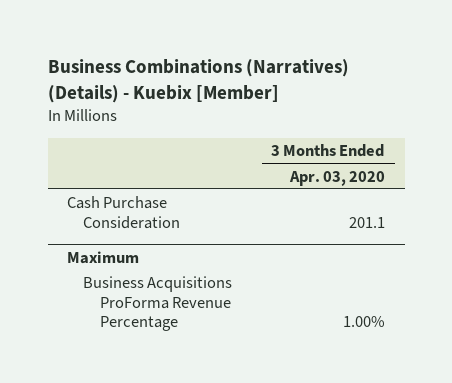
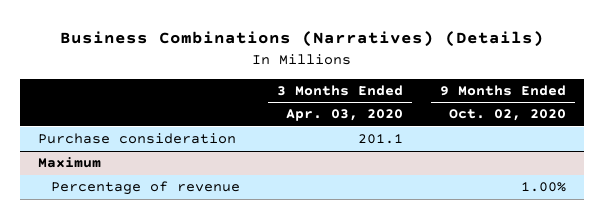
- Business Combinations (Narratives) (Details) - Kuebix [Member]
+ Business Combinations (Narratives) (Details)
- | 3 Months Ended Apr. 03, 2020
+ | 3 Months Ended Apr. 03, 2020 | 9 Months Ended Oct. 02, 2020
- Cash Purchase Consideration | 201.1
+ Purchase consideration | 201.1 |
@ Maximum
- Business Acquisitions ProForma Revenue Percentage | 1.00%
+ Percentage of revenue | | 1.00%

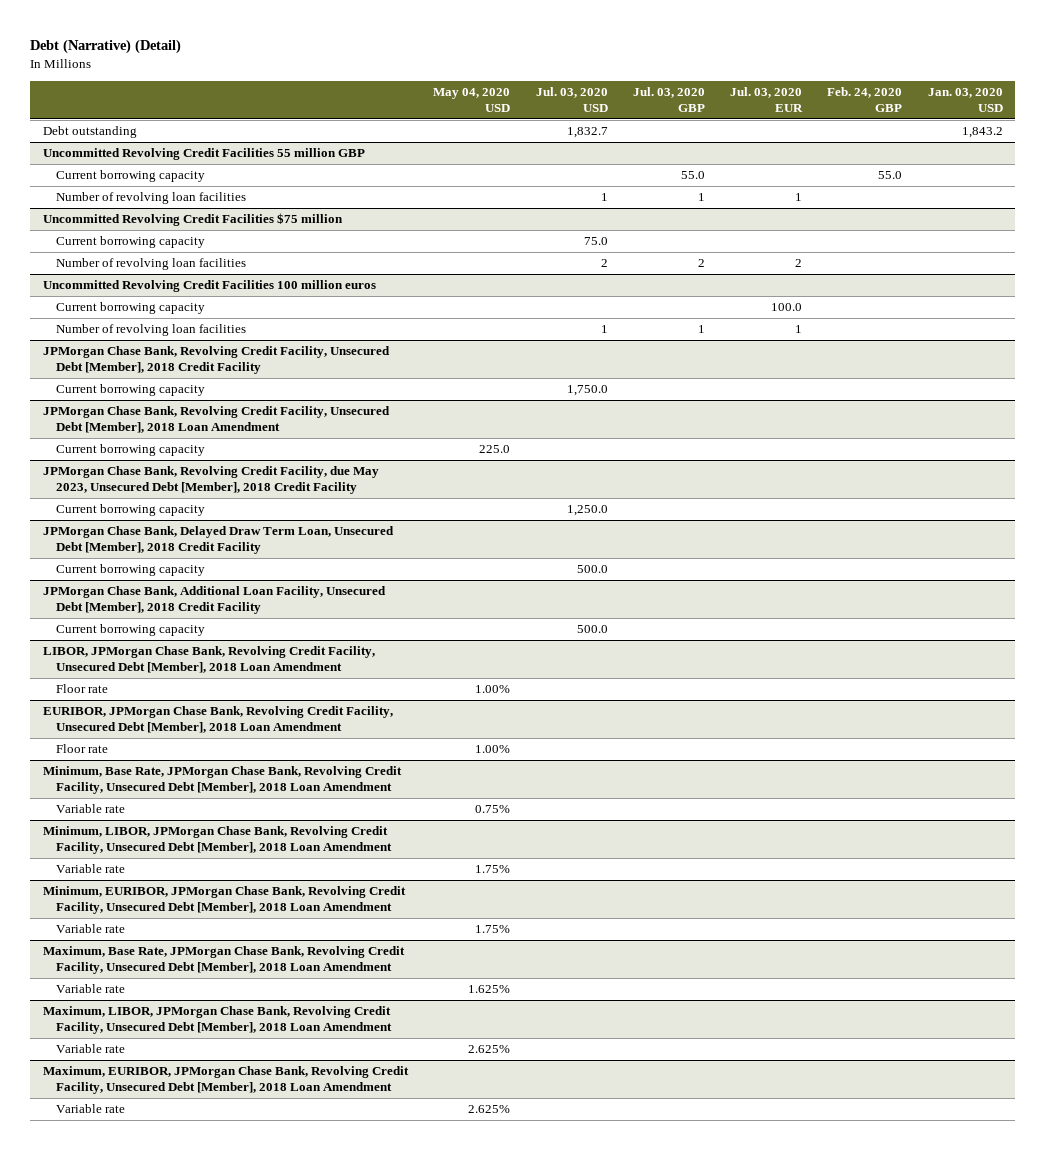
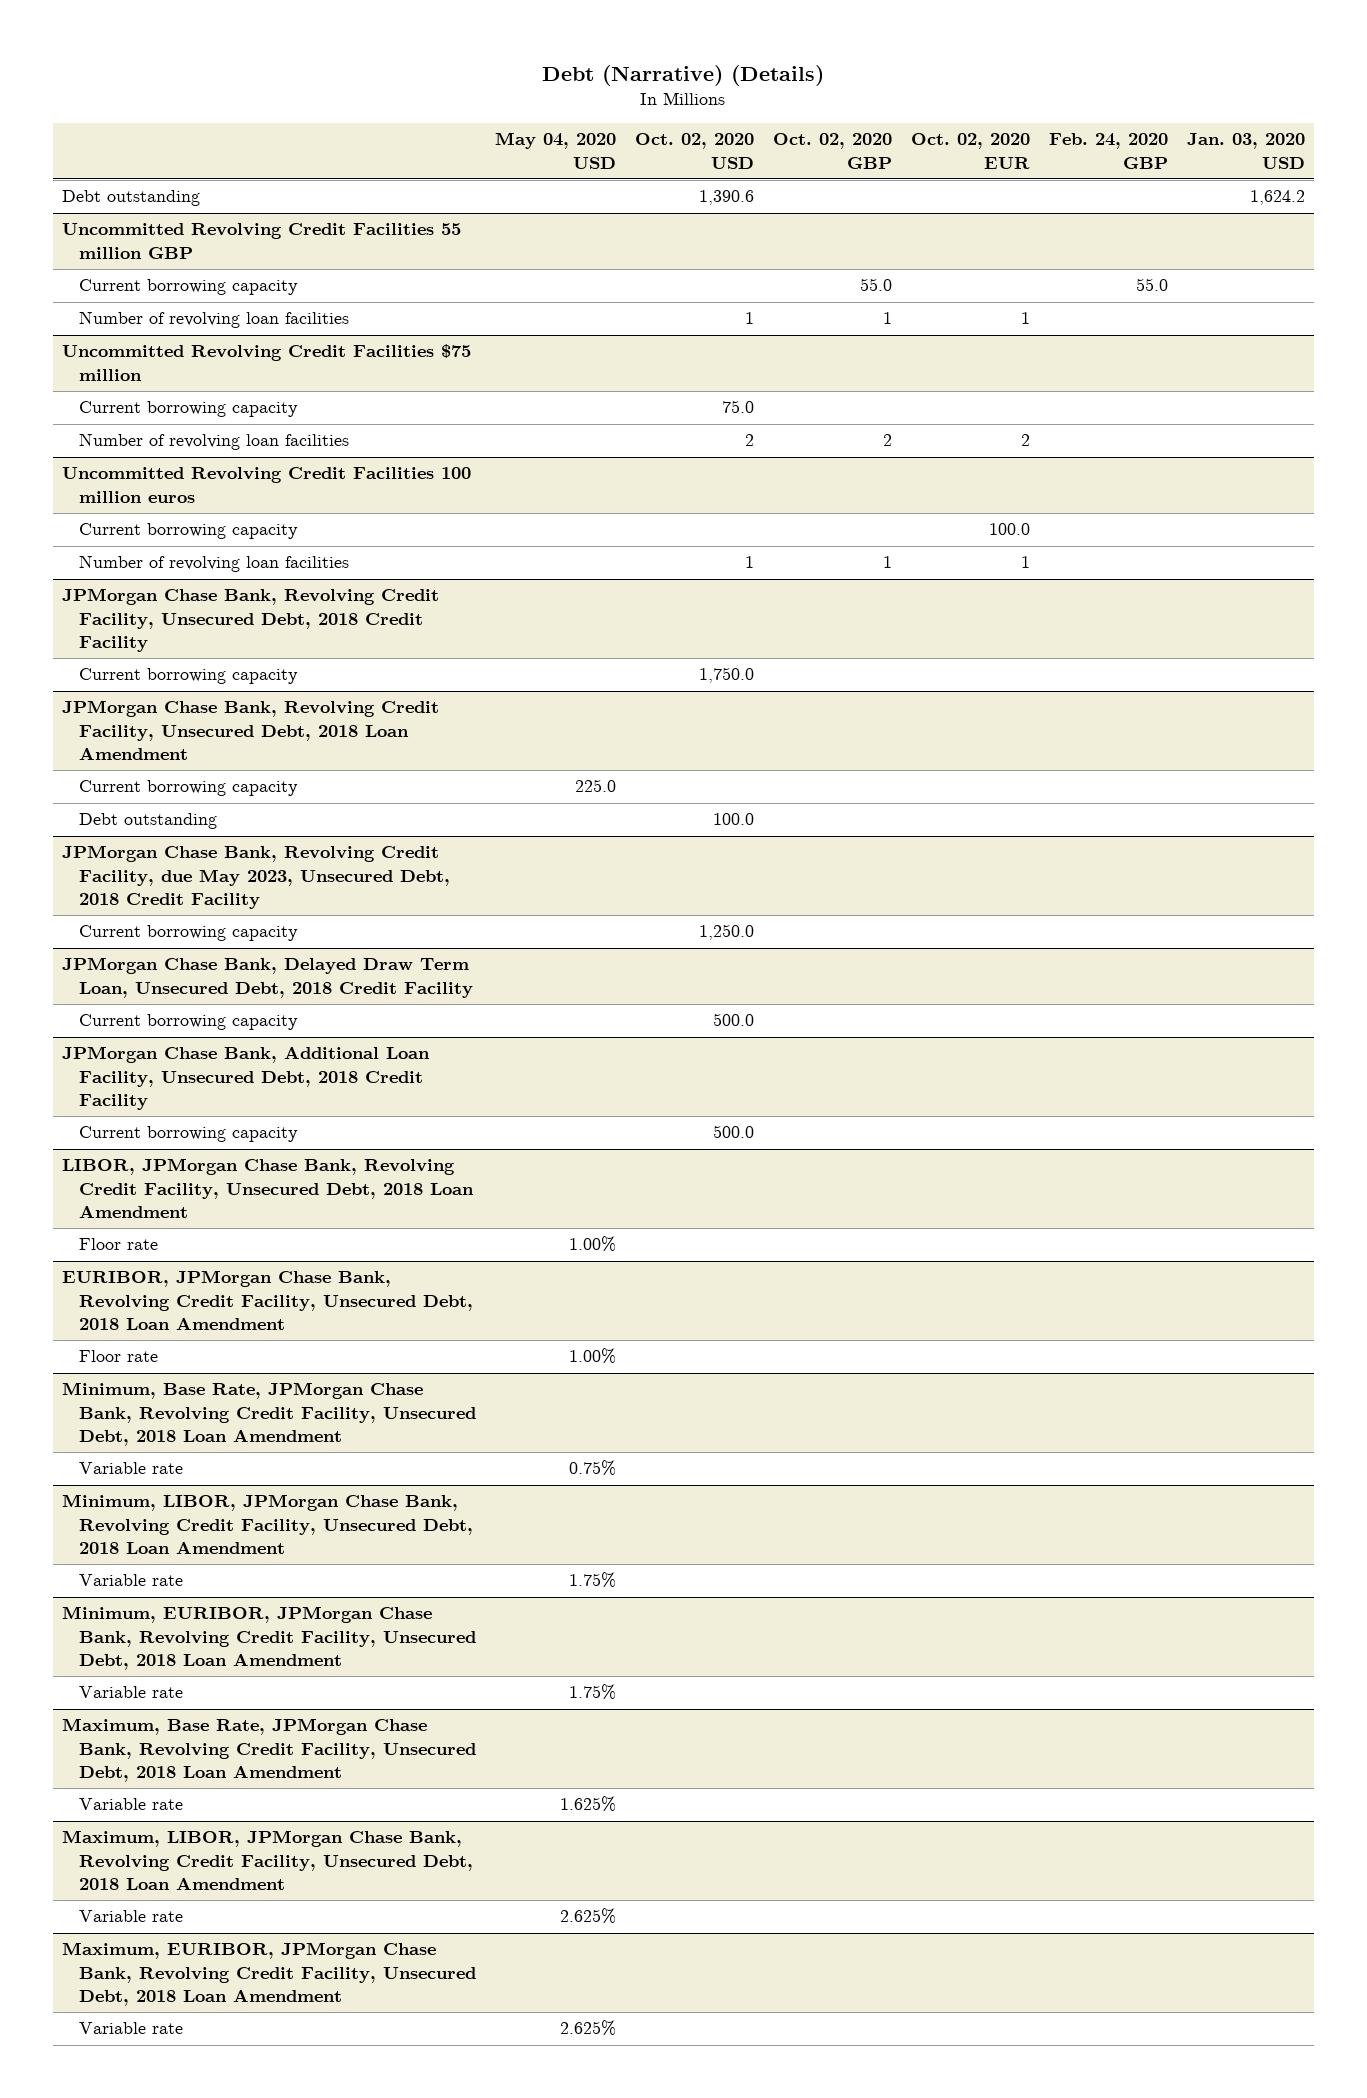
- Debt (Narrative) (Detail)
+ Debt (Narrative) (Details)
- | May 04, 2020 USD | Jul. 03, 2020 USD | Jul. 03, 2020 GBP | Jul. 03, 2020 EUR | Feb. 24, 2020 GBP | Jan. 03, 2020 USD
+ | May 04, 2020 USD | Oct. 02, 2020 USD | Oct. 02, 2020 GBP | Oct. 02, 2020 EUR | Feb. 24, 2020 GBP | Jan. 03, 2020 USD
- Debt outstanding | | 1,832.7 | | | | 1,843.2
+ Debt outstanding | | 1,390.6 | | | | 1,624.2
- JPMorgan Chase Bank, Revolving Credit Facility, Unsecured Debt [Member], 2018 Credit Facility
+ JPMorgan Chase Bank, Revolving Credit Facility, Unsecured Debt, 2018 Credit Facility
- JPMorgan Chase Bank, Revolving Credit Facility, Unsecured Debt [Member], 2018 Loan Amendment
+ JPMorgan Chase Bank, Revolving Credit Facility, Unsecured Debt, 2018 Loan Amendment
- JPMorgan Chase Bank, Revolving Credit Facility, due May 2023, Unsecured Debt [Member], 2018 Credit Facility
+ Debt outstanding | | 100.0 | | | |
+ JPMorgan Chase Bank, Revolving Credit Facility, due May 2023, Unsecured Debt, 2018 Credit Facility
- JPMorgan Chase Bank, Delayed Draw Term Loan, Unsecured Debt [Member], 2018 Credit Facility
+ JPMorgan Chase Bank, Delayed Draw Term Loan, Unsecured Debt, 2018 Credit Facility
- JPMorgan Chase Bank, Additional Loan Facility, Unsecured Debt [Member], 2018 Credit Facility
+ JPMorgan Chase Bank, Additional Loan Facility, Unsecured Debt, 2018 Credit Facility
- LIBOR, JPMorgan Chase Bank, Revolving Credit Facility, Unsecured Debt [Member], 2018 Loan Amendment
+ LIBOR, JPMorgan Chase Bank, Revolving Credit Facility, Unsecured Debt, 2018 Loan Amendment
- EURIBOR, JPMorgan Chase Bank, Revolving Credit Facility, Unsecured Debt [Member], 2018 Loan Amendment
+ EURIBOR, JPMorgan Chase Bank, Revolving Credit Facility, Unsecured Debt, 2018 Loan Amendment
- Minimum, Base Rate, JPMorgan Chase Bank, Revolving Credit Facility, Unsecured Debt [Member], 2018 Loan Amendment
+ Minimum, Base Rate, JPMorgan Chase Bank, Revolving Credit Facility, Unsecured Debt, 2018 Loan Amendment
- Minimum, LIBOR, JPMorgan Chase Bank, Revolving Credit Facility, Unsecured Debt [Member], 2018 Loan Amendment
+ Minimum, LIBOR, JPMorgan Chase Bank, Revolving Credit Facility, Unsecured Debt, 2018 Loan Amendment
- Minimum, EURIBOR, JPMorgan Chase Bank, Revolving Credit Facility, Unsecured Debt [Member], 2018 Loan Amendment
+ Minimum, EURIBOR, JPMorgan Chase Bank, Revolving Credit Facility, Unsecured Debt, 2018 Loan Amendment
- Maximum, Base Rate, JPMorgan Chase Bank, Revolving Credit Facility, Unsecured Debt [Member], 2018 Loan Amendment
+ Maximum, Base Rate, JPMorgan Chase Bank, Revolving Credit Facility, Unsecured Debt, 2018 Loan Amendment
- Maximum, LIBOR, JPMorgan Chase Bank, Revolving Credit Facility, Unsecured Debt [Member], 2018 Loan Amendment
+ Maximum, LIBOR, JPMorgan Chase Bank, Revolving Credit Facility, Unsecured Debt, 2018 Loan Amendment
- Maximum, EURIBOR, JPMorgan Chase Bank, Revolving Credit Facility, Unsecured Debt [Member], 2018 Loan Amendment
+ Maximum, EURIBOR, JPMorgan Chase Bank, Revolving Credit Facility, Unsecured Debt, 2018 Loan Amendment

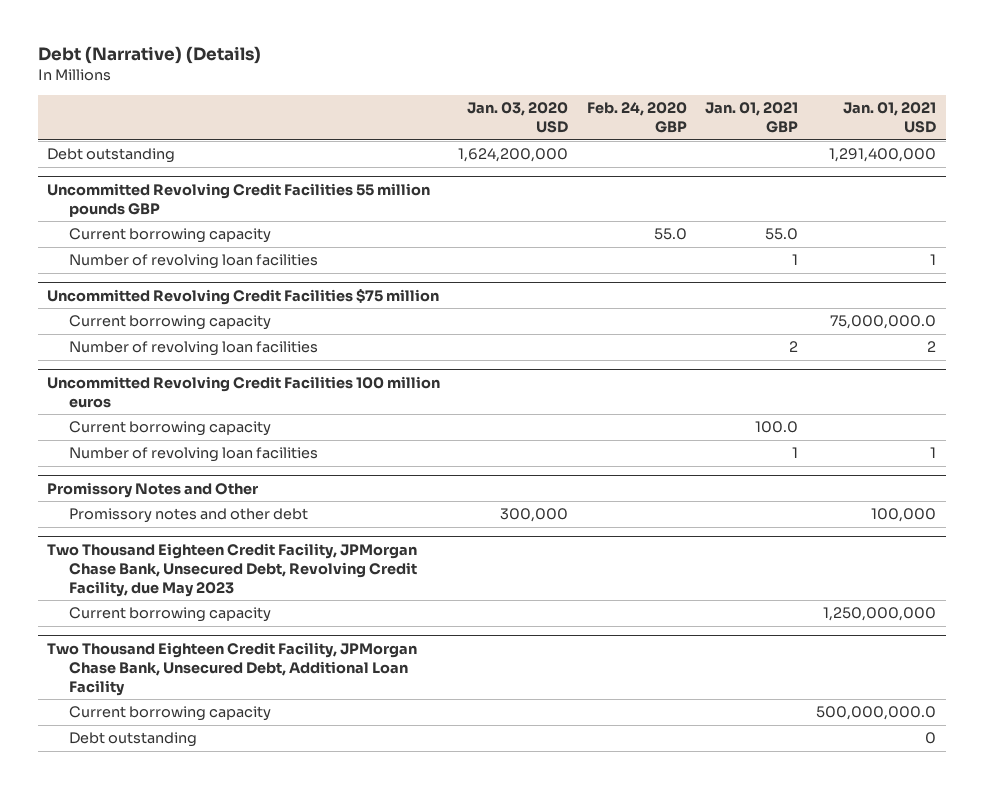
- | May 04, 2020 USD | Oct. 02, 2020 USD | Oct. 02, 2020 GBP | Oct. 02, 2020 EUR | Feb. 24, 2020 GBP | Jan. 03, 2020 USD
+ | Jan. 03, 2020 USD | Feb. 24, 2020 GBP | Jan. 01, 2021 GBP | Jan. 01, 2021 USD
- Debt outstanding | | 1,390.6 | | | | 1,624.2
- Uncommitted Revolving Credit Facilities 55 million GBP
+ Debt outstanding | 1,624,200,000 | | | 1,291,400,000
+ Uncommitted Revolving Credit Facilities 55 million pounds GBP
- JPMorgan Chase Bank, Revolving Credit Facility, Unsecured Debt, 2018 Credit Facility
- Current borrowing capacity | | 1,750.0 | | | |
- JPMorgan Chase Bank, Revolving Credit Facility, Unsecured Debt, 2018 Loan Amendment
- Current borrowing capacity | 225.0 | | | | |
- Debt outstanding | | 100.0 | | | |
- JPMorgan Chase Bank, Revolving Credit Facility, due May 2023, Unsecured Debt, 2018 Credit Facility
+ Promissory Notes and Other
+ Promissory notes and other debt | 300,000 | | | 100,000
+ Two Thousand Eighteen Credit Facility, JPMorgan Chase Bank, Unsecured Debt, Revolving Credit Facility, due May 2023
- JPMorgan Chase Bank, Delayed Draw Term Loan, Unsecured Debt, 2018 Credit Facility
- Current borrowing capacity | | 500.0 | | | |
- JPMorgan Chase Bank, Additional Loan Facility, Unsecured Debt, 2018 Credit Facility
+ Two Thousand Eighteen Credit Facility, JPMorgan Chase Bank, Unsecured Debt, Additional Loan Facility
- LIBOR, JPMorgan Chase Bank, Revolving Credit Facility, Unsecured Debt, 2018 Loan Amendment
- Floor rate | 1.00% | | | | |
- EURIBOR, JPMorgan Chase Bank, Revolving Credit Facility, Unsecured Debt, 2018 Loan Amendment
- Floor rate | 1.00% | | | | |
- Minimum, Base Rate, JPMorgan Chase Bank, Revolving Credit Facility, Unsecured Debt, 2018 Loan Amendment
- Variable rate | 0.75% | | | | |
- Minimum, LIBOR, JPMorgan Chase Bank, Revolving Credit Facility, Unsecured Debt, 2018 Loan Amendment
- Variable rate | 1.75% | | | | |
- Minimum, EURIBOR, JPMorgan Chase Bank, Revolving Credit Facility, Unsecured Debt, 2018 Loan Amendment
- Variable rate | 1.75% | | | | |
- Maximum, Base Rate, JPMorgan Chase Bank, Revolving Credit Facility, Unsecured Debt, 2018 Loan Amendment
- Variable rate | 1.625% | | | | |
- Maximum, LIBOR, JPMorgan Chase Bank, Revolving Credit Facility, Unsecured Debt, 2018 Loan Amendment
- Variable rate | 2.625% | | | | |
- Maximum, EURIBOR, JPMorgan Chase Bank, Revolving Credit Facility, Unsecured Debt, 2018 Loan Amendment
- Variable rate | 2.625% | | | | |
+ Debt outstanding | | | | 0

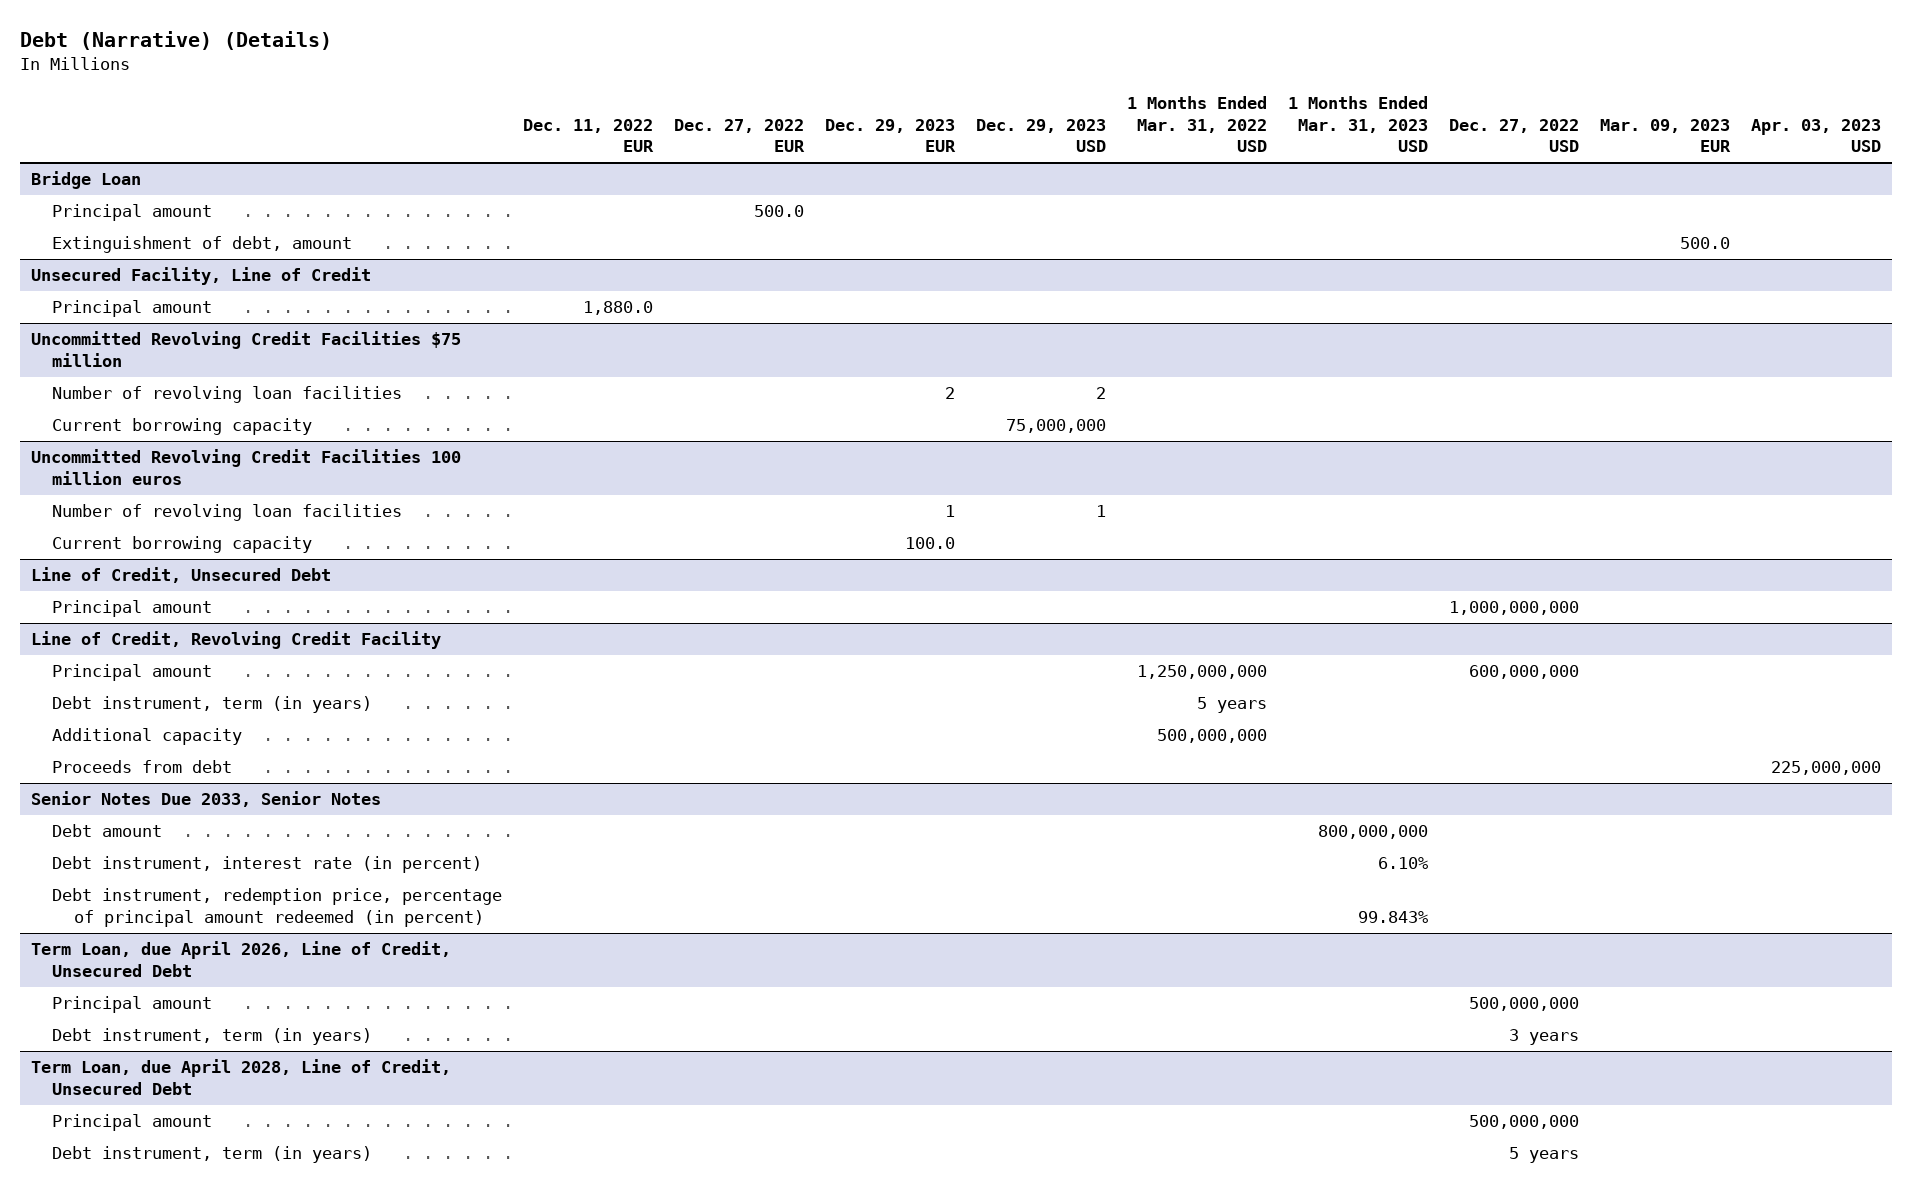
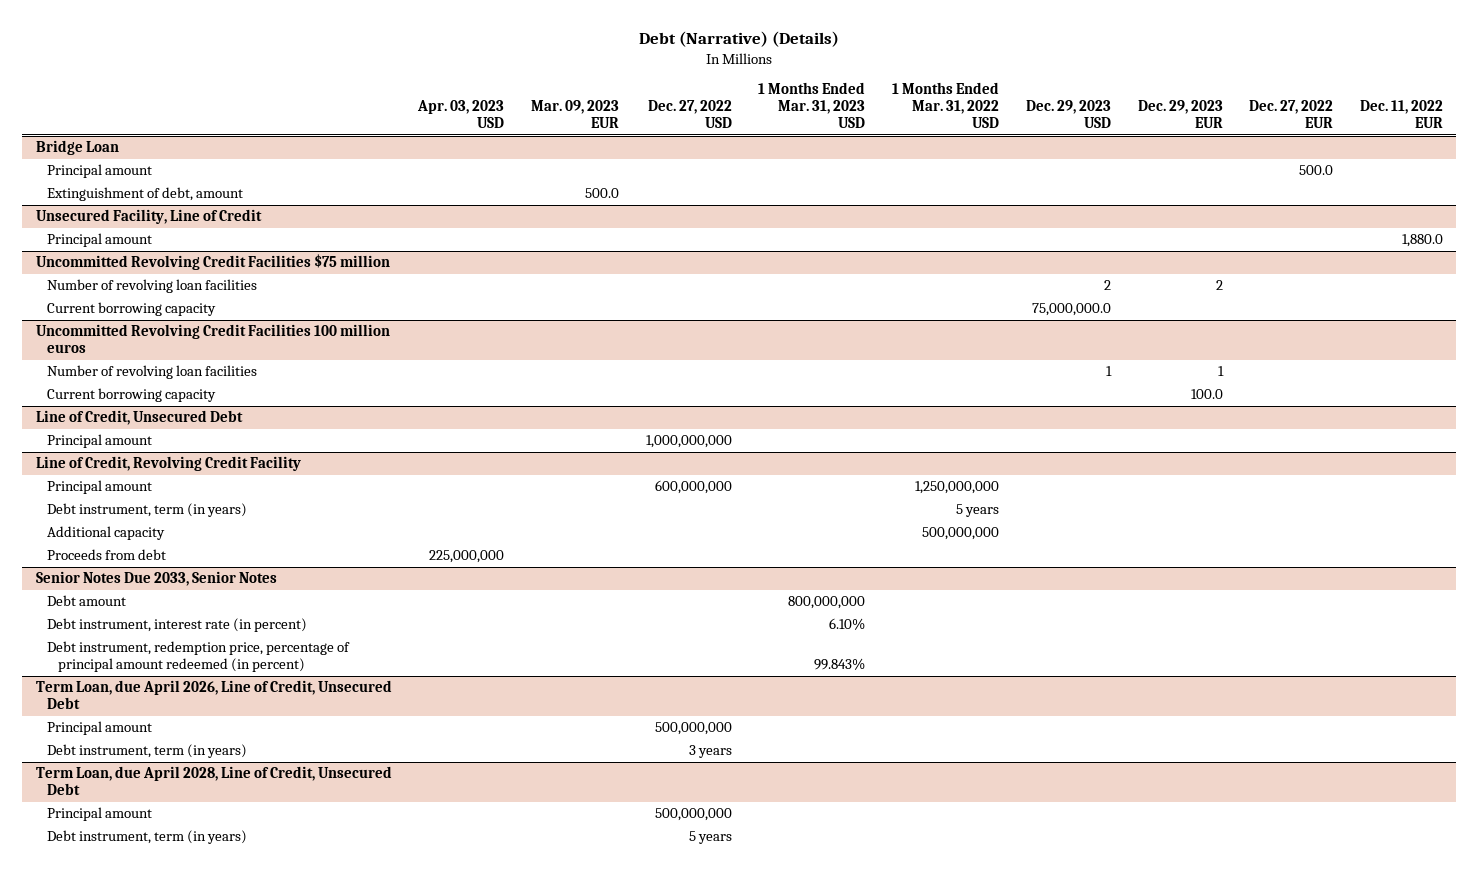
- | Dec. 11, 2022 EUR | Dec. 27, 2022 EUR | Dec. 29, 2023 EUR | Dec. 29, 2023 USD | 1 Months Ended Mar. 31, 2022 USD | 1 Months Ended Mar. 31, 2023 USD | Dec. 27, 2022 USD | Mar. 09, 2023 EUR | Apr. 03, 2023 USD
+ | Apr. 03, 2023 USD | Mar. 09, 2023 EUR | Dec. 27, 2022 USD | 1 Months Ended Mar. 31, 2023 USD | 1 Months Ended Mar. 31, 2022 USD | Dec. 29, 2023 USD | Dec. 29, 2023 EUR | Dec. 27, 2022 EUR | Dec. 11, 2022 EUR
@ Uncommitted Revolving Credit Facilities $75 million
- Current borrowing capacity | | | | 75,000,000 | | | | |
+ Current borrowing capacity | | | | | | 75,000,000.0 | | |

